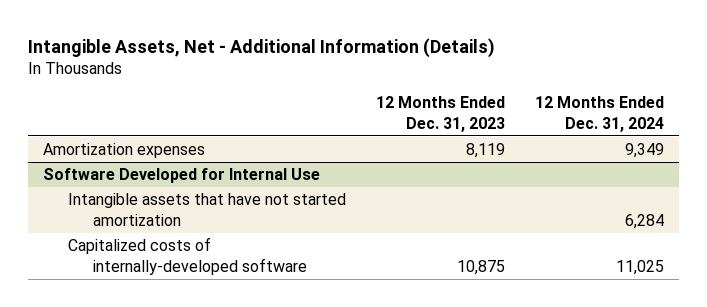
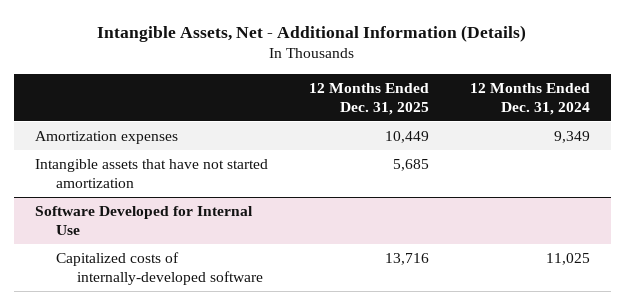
- | 12 Months Ended Dec. 31, 2023 | 12 Months Ended Dec. 31, 2024
+ | 12 Months Ended Dec. 31, 2025 | 12 Months Ended Dec. 31, 2024
+ Intangible assets that have not started amortization | 5,685 |
@ Software Developed for Internal Use
- Intangible assets that have not started amortization | | 6,284

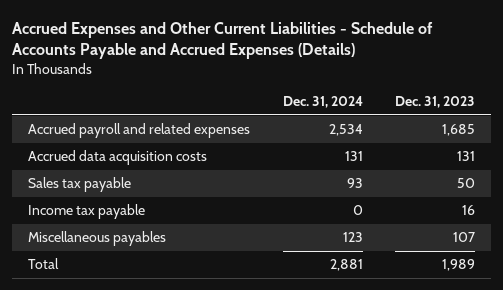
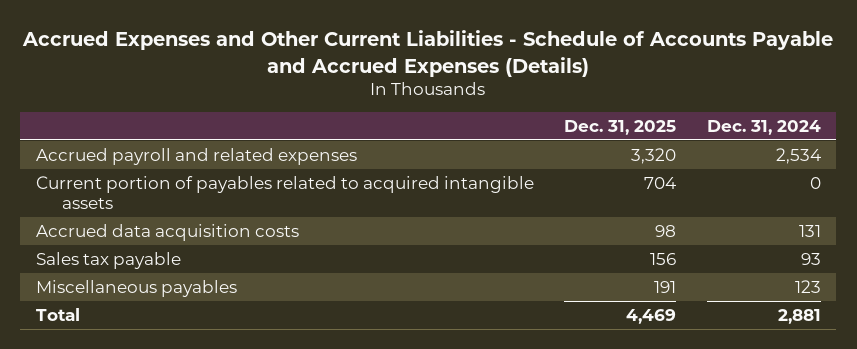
- | Dec. 31, 2024 | Dec. 31, 2023
+ | Dec. 31, 2025 | Dec. 31, 2024
+ Current portion of payables related to acquired intangible assets | 704 | 0
- Income tax payable | 0 | 16

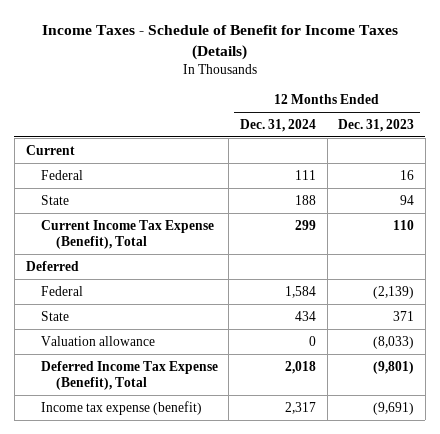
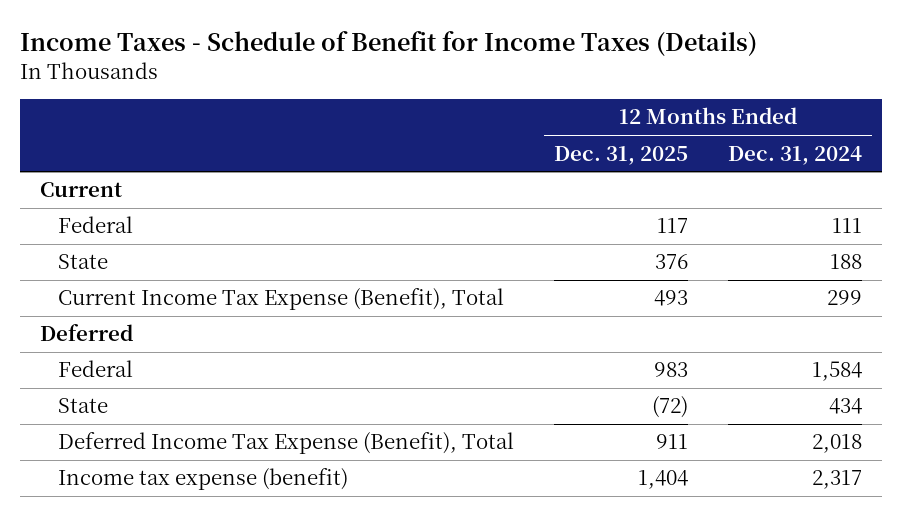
- | 12 Months Ended Dec. 31, 2024 | 12 Months Ended Dec. 31, 2023
+ | 12 Months Ended Dec. 31, 2025 | 12 Months Ended Dec. 31, 2024
- Valuation allowance | 0 | (8,033)

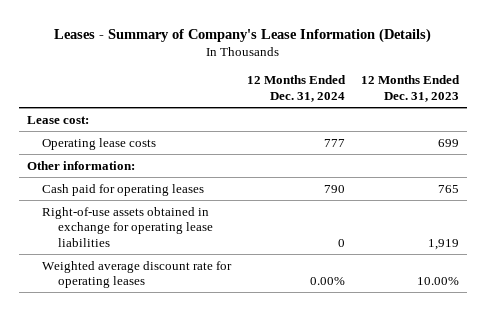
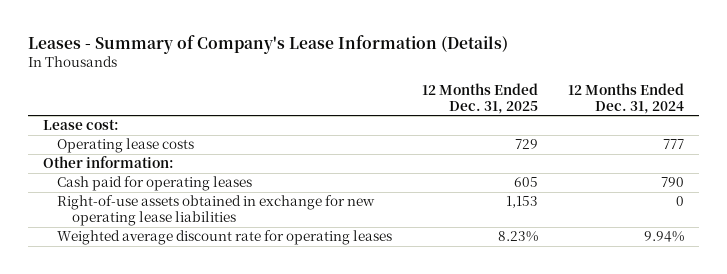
- | 12 Months Ended Dec. 31, 2024 | 12 Months Ended Dec. 31, 2023
+ | 12 Months Ended Dec. 31, 2025 | 12 Months Ended Dec. 31, 2024
- Right-of-use assets obtained in exchange for operating lease liabilities | 0 | 1,919
- Weighted average discount rate for operating leases | 0.00% | 10.00%
+ Right-of-use assets obtained in exchange for new operating lease liabilities | 1,153 | 0
+ Weighted average discount rate for operating leases | 8.23% | 9.94%

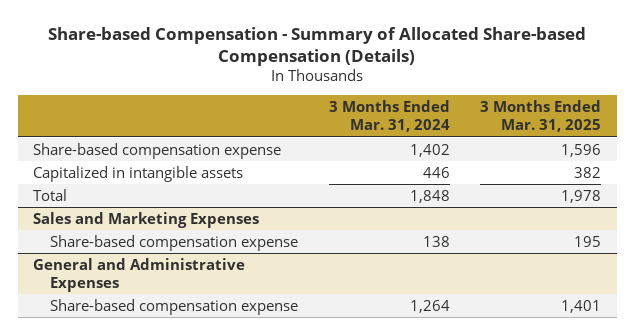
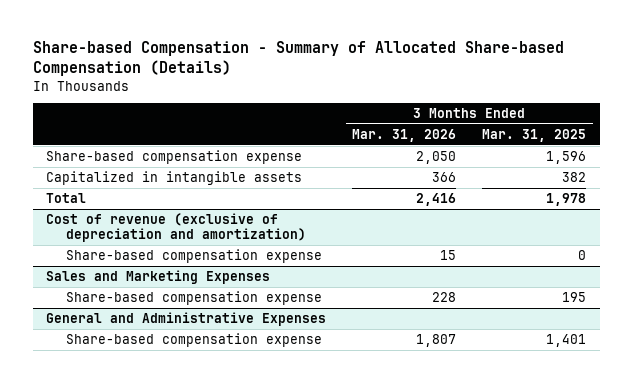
- | 3 Months Ended Mar. 31, 2024 | 3 Months Ended Mar. 31, 2025
+ | 3 Months Ended Mar. 31, 2026 | 3 Months Ended Mar. 31, 2025
+ Cost of revenue (exclusive of depreciation and amortization)
+ Share-based compensation expense | 15 | 0

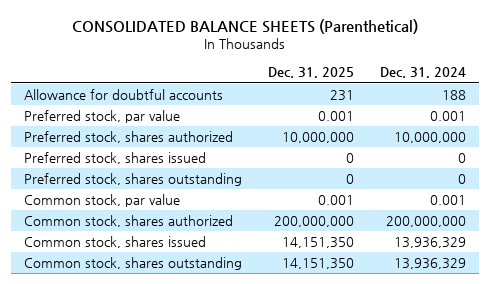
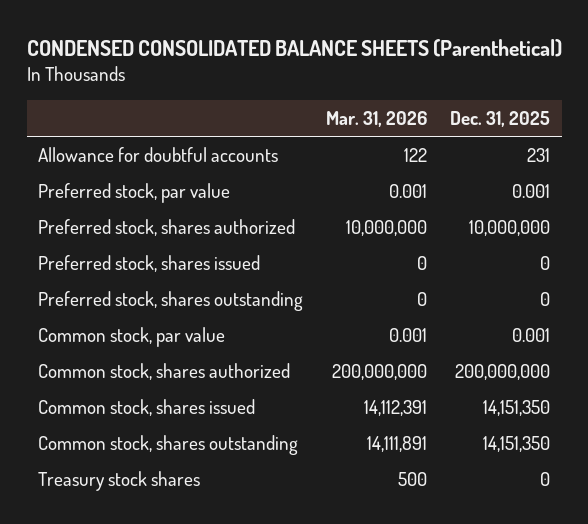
- CONSOLIDATED BALANCE SHEETS (Parenthetical)
+ CONDENSED CONSOLIDATED BALANCE SHEETS (Parenthetical)
- | Dec. 31, 2025 | Dec. 31, 2024
+ | Mar. 31, 2026 | Dec. 31, 2025
+ Treasury stock shares | 500 | 0

